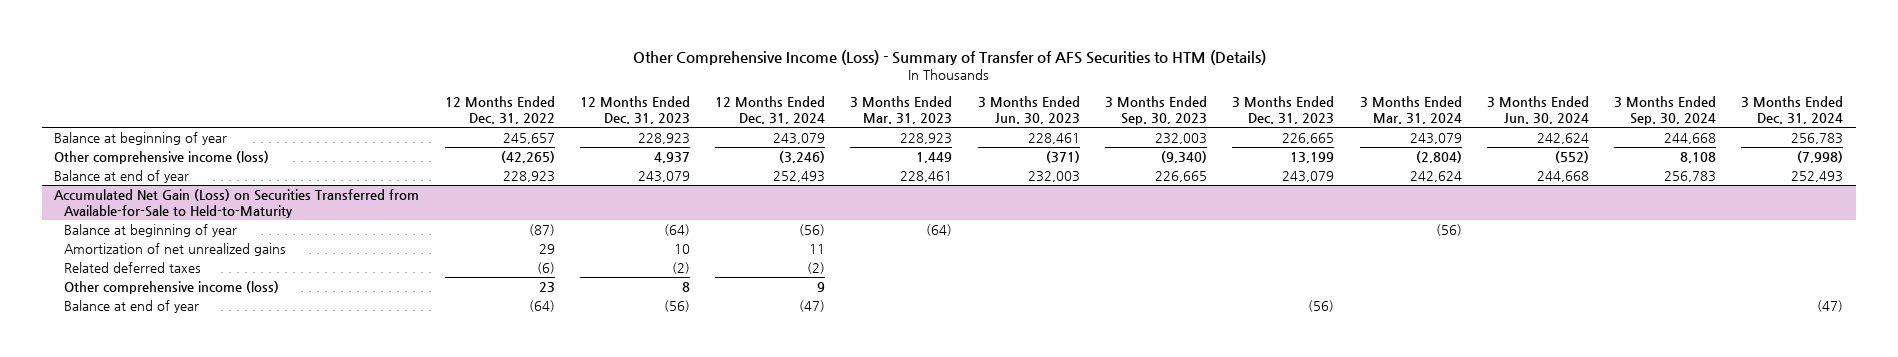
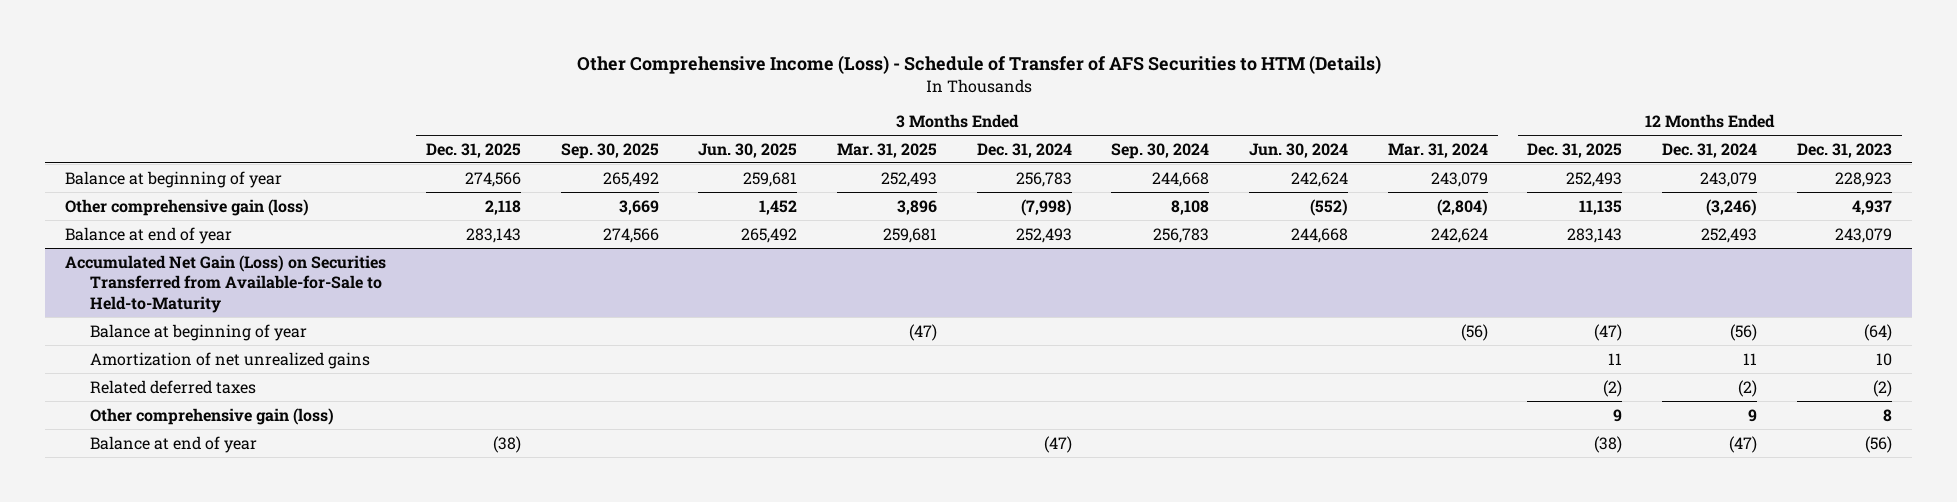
- Other Comprehensive Income (Loss) - Summary of Transfer of AFS Securities to HTM (Details)
+ Other Comprehensive Income (Loss) - Schedule of Transfer of AFS Securities to HTM (Details)
- | 12 Months Ended Dec. 31, 2022 | 12 Months Ended Dec. 31, 2023 | 12 Months Ended Dec. 31, 2024 | 3 Months Ended Mar. 31, 2023 | 3 Months Ended Jun. 30, 2023 | 3 Months Ended Sep. 30, 2023 | 3 Months Ended Dec. 31, 2023 | 3 Months Ended Mar. 31, 2024 | 3 Months Ended Jun. 30, 2024 | 3 Months Ended Sep. 30, 2024 | 3 Months Ended Dec. 31, 2024
+ | 3 Months Ended Dec. 31, 2025 | 3 Months Ended Sep. 30, 2025 | 3 Months Ended Jun. 30, 2025 | 3 Months Ended Mar. 31, 2025 | 3 Months Ended Dec. 31, 2024 | 3 Months Ended Sep. 30, 2024 | 3 Months Ended Jun. 30, 2024 | 3 Months Ended Mar. 31, 2024 | 12 Months Ended Dec. 31, 2025 | 12 Months Ended Dec. 31, 2024 | 12 Months Ended Dec. 31, 2023
- Other comprehensive income (loss) | (42,265) | 4,937 | (3,246) | 1,449 | (371) | (9,340) | 13,199 | (2,804) | (552) | 8,108 | (7,998)
+ Other comprehensive gain (loss) | 2,118 | 3,669 | 1,452 | 3,896 | (7,998) | 8,108 | (552) | (2,804) | 11,135 | (3,246) | 4,937
@ Accumulated Net Gain (Loss) on Securities Transferred from Available-for-Sale to Held-to-Maturity
- Other comprehensive income (loss) | 23 | 8 | 9 | | | | | | | |
+ Other comprehensive gain (loss) | | | | | | | | | 9 | 9 | 8

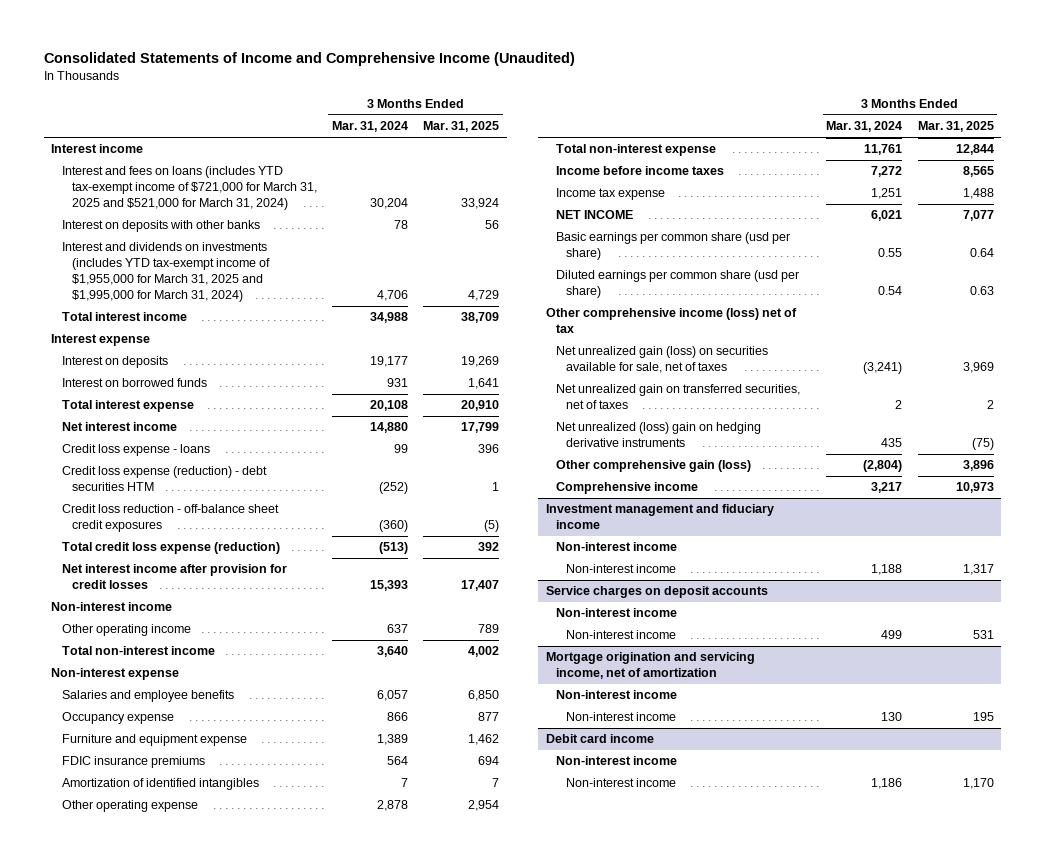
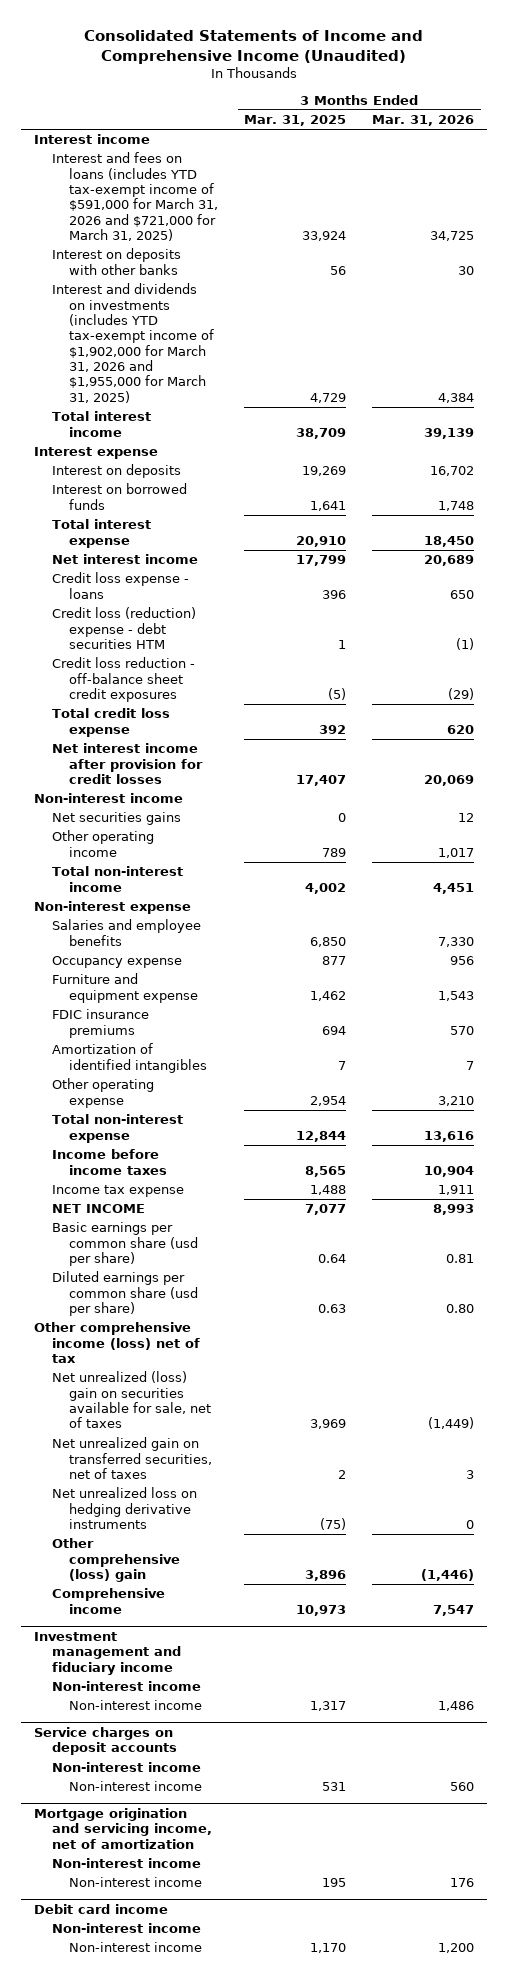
- | 3 Months Ended Mar. 31, 2024 | 3 Months Ended Mar. 31, 2025
+ | 3 Months Ended Mar. 31, 2025 | 3 Months Ended Mar. 31, 2026
- Interest and fees on loans (includes YTD tax-exempt income of $721,000 for March 31, 2025 and $521,000 for March 31, 2024) | 30,204 | 33,924
+ Interest and fees on loans (includes YTD tax-exempt income of $591,000 for March 31, 2026 and $721,000 for March 31, 2025) | 33,924 | 34,725
- Interest and dividends on investments (includes YTD tax-exempt income of $1,955,000 for March 31, 2025 and $1,995,000 for March 31, 2024) | 4,706 | 4,729
+ Interest and dividends on investments (includes YTD tax-exempt income of $1,902,000 for March 31, 2026 and $1,955,000 for March 31, 2025) | 4,729 | 4,384
- Credit loss expense (reduction) - debt securities HTM | (252) | 1
+ Credit loss (reduction) expense - debt securities HTM | 1 | (1)
- Total credit loss expense (reduction) | (513) | 392
+ Total credit loss expense | 392 | 620
+ Net securities gains | 0 | 12
- Net unrealized gain (loss) on securities available for sale, net of taxes | (3,241) | 3,969
+ Net unrealized (loss) gain on securities available for sale, net of taxes | 3,969 | (1,449)
- Net unrealized (loss) gain on hedging derivative instruments | 435 | (75)
- Other comprehensive gain (loss) | (2,804) | 3,896
+ Net unrealized loss on hedging derivative instruments | (75) | 0
+ Other comprehensive (loss) gain | 3,896 | (1,446)

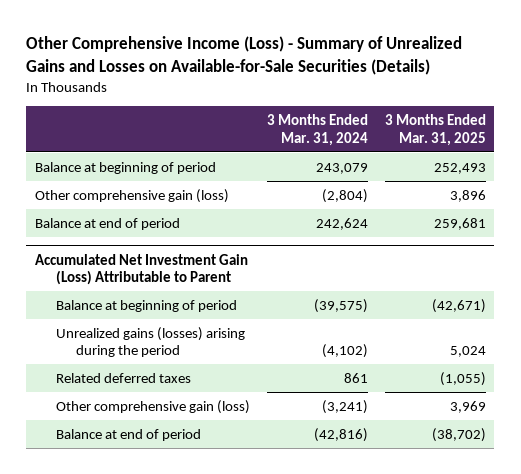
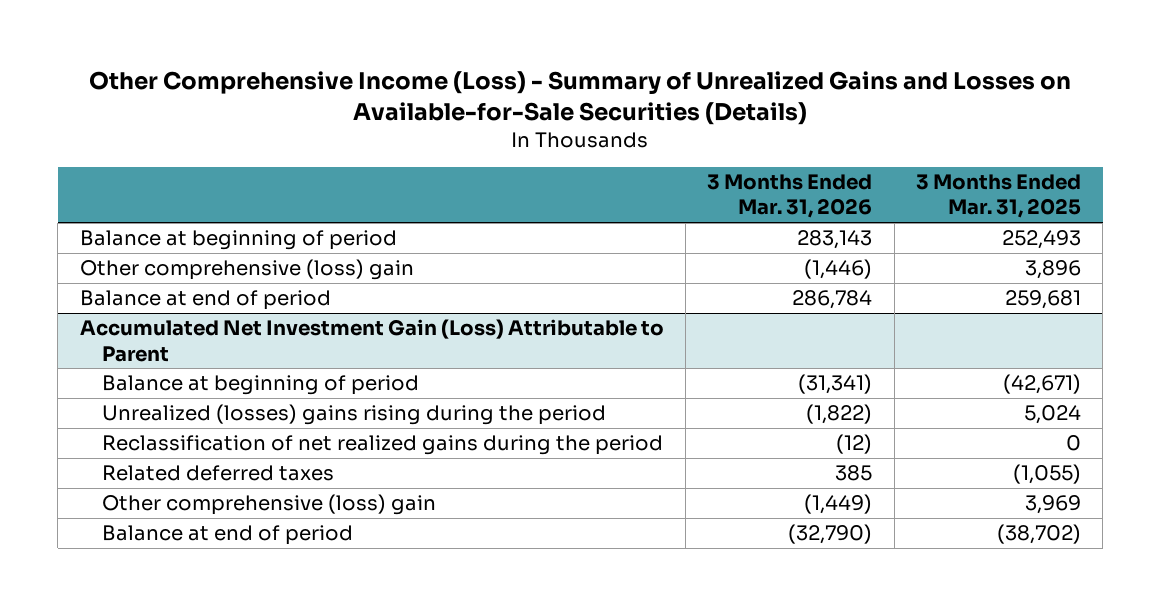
- | 3 Months Ended Mar. 31, 2024 | 3 Months Ended Mar. 31, 2025
+ | 3 Months Ended Mar. 31, 2026 | 3 Months Ended Mar. 31, 2025
- Other comprehensive gain (loss) | (2,804) | 3,896
+ Other comprehensive (loss) gain | (1,446) | 3,896
@ Accumulated Net Investment Gain (Loss) Attributable to Parent
- Unrealized gains (losses) arising during the period | (4,102) | 5,024
+ Unrealized (losses) gains rising during the period | (1,822) | 5,024
+ Reclassification of net realized gains during the period | (12) | 0
- Other comprehensive gain (loss) | (3,241) | 3,969
+ Other comprehensive (loss) gain | (1,449) | 3,969

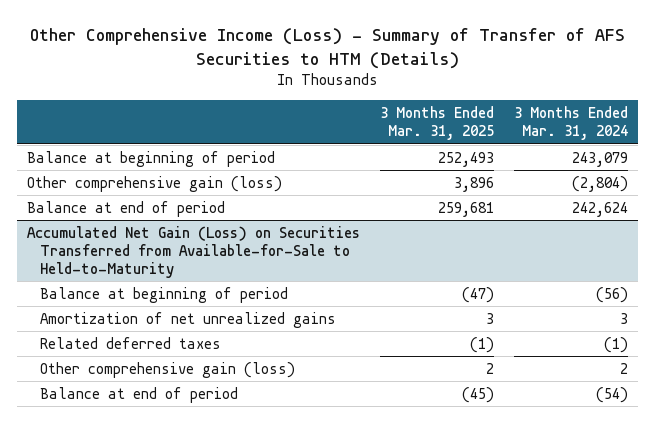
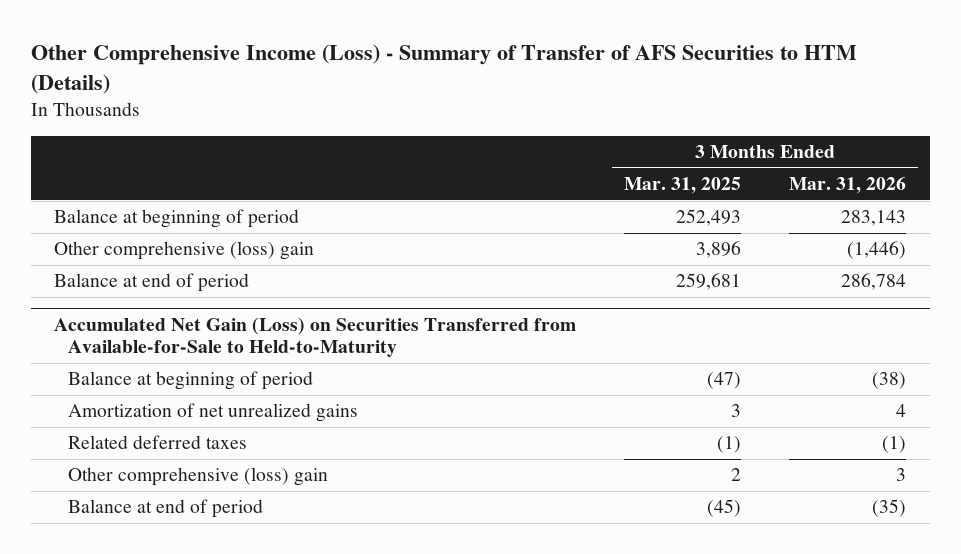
- | 3 Months Ended Mar. 31, 2025 | 3 Months Ended Mar. 31, 2024
+ | 3 Months Ended Mar. 31, 2025 | 3 Months Ended Mar. 31, 2026
- Other comprehensive gain (loss) | 3,896 | (2,804)
+ Other comprehensive (loss) gain | 3,896 | (1,446)
@ Accumulated Net Gain (Loss) on Securities Transferred from Available-for-Sale to Held-to-Maturity
- Other comprehensive gain (loss) | 2 | 2
+ Other comprehensive (loss) gain | 2 | 3

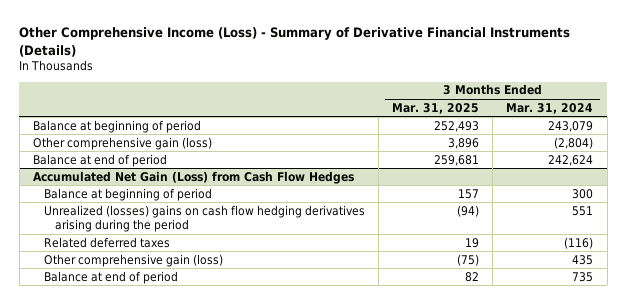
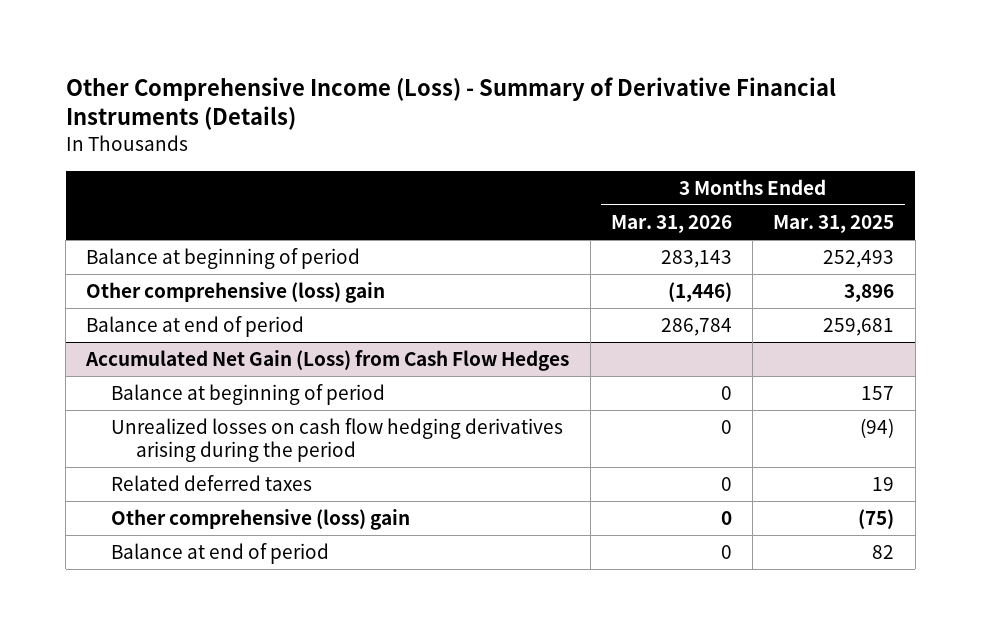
- | 3 Months Ended Mar. 31, 2025 | 3 Months Ended Mar. 31, 2024
+ | 3 Months Ended Mar. 31, 2026 | 3 Months Ended Mar. 31, 2025
- Other comprehensive gain (loss) | 3,896 | (2,804)
+ Other comprehensive (loss) gain | (1,446) | 3,896
@ Accumulated Net Gain (Loss) from Cash Flow Hedges
- Unrealized (losses) gains on cash flow hedging derivatives arising during the period | (94) | 551
+ Unrealized losses on cash flow hedging derivatives arising during the period | 0 | (94)
- Other comprehensive gain (loss) | (75) | 435
+ Other comprehensive (loss) gain | 0 | (75)

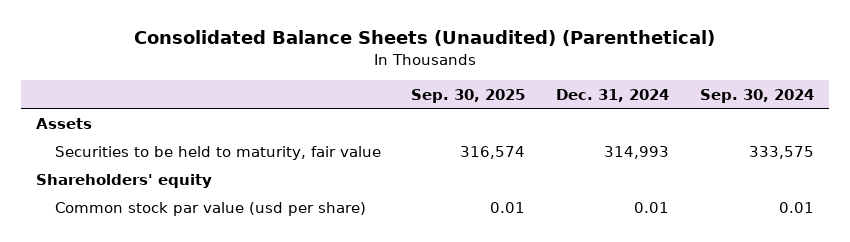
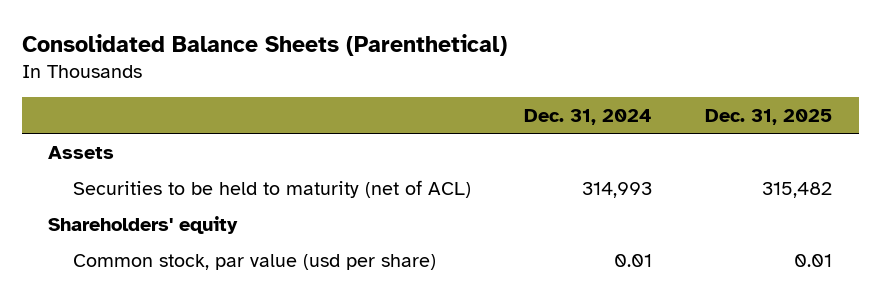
- Consolidated Balance Sheets (Unaudited) (Parenthetical)
+ Consolidated Balance Sheets (Parenthetical)
- | Sep. 30, 2025 | Dec. 31, 2024 | Sep. 30, 2024
+ | Dec. 31, 2024 | Dec. 31, 2025
- Securities to be held to maturity, fair value | 316,574 | 314,993 | 333,575
+ Securities to be held to maturity (net of ACL) | 314,993 | 315,482
- Common stock par value (usd per share) | 0.01 | 0.01 | 0.01
+ Common stock, par value (usd per share) | 0.01 | 0.01

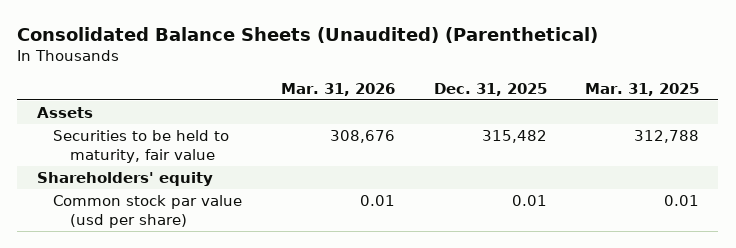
- Consolidated Balance Sheets (Parenthetical)
+ Consolidated Balance Sheets (Unaudited) (Parenthetical)
- | Dec. 31, 2024 | Dec. 31, 2025
+ | Mar. 31, 2026 | Dec. 31, 2025 | Mar. 31, 2025
- Securities to be held to maturity (net of ACL) | 314,993 | 315,482
+ Securities to be held to maturity, fair value | 308,676 | 315,482 | 312,788
- Common stock, par value (usd per share) | 0.01 | 0.01
+ Common stock par value (usd per share) | 0.01 | 0.01 | 0.01

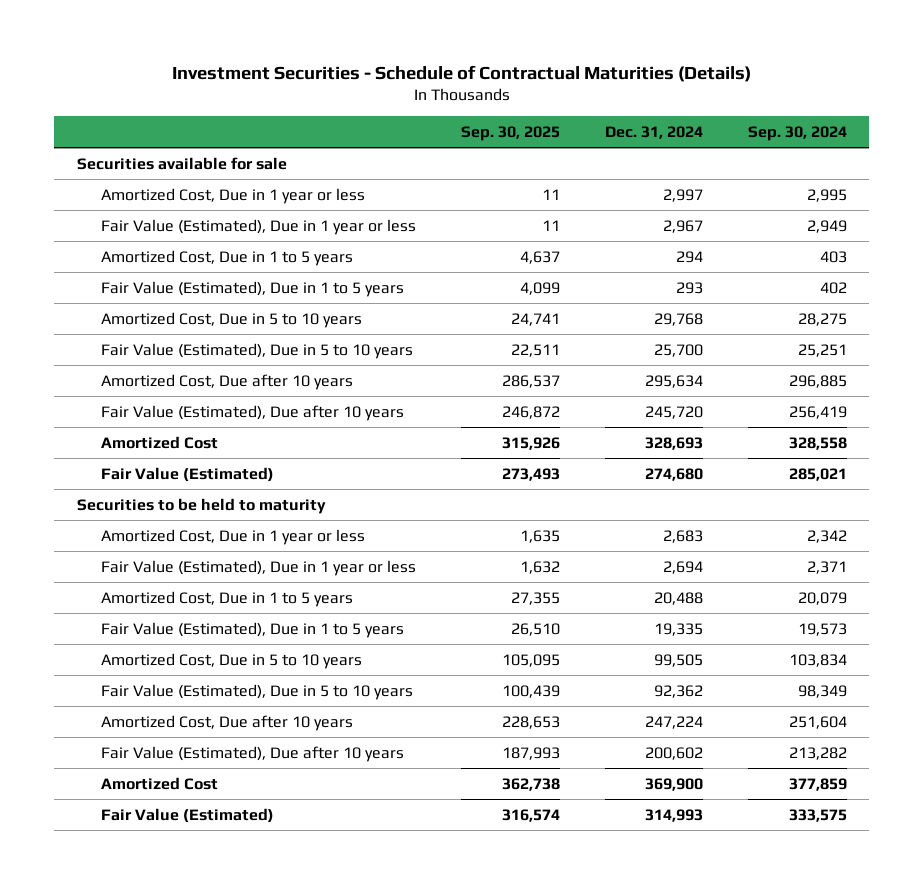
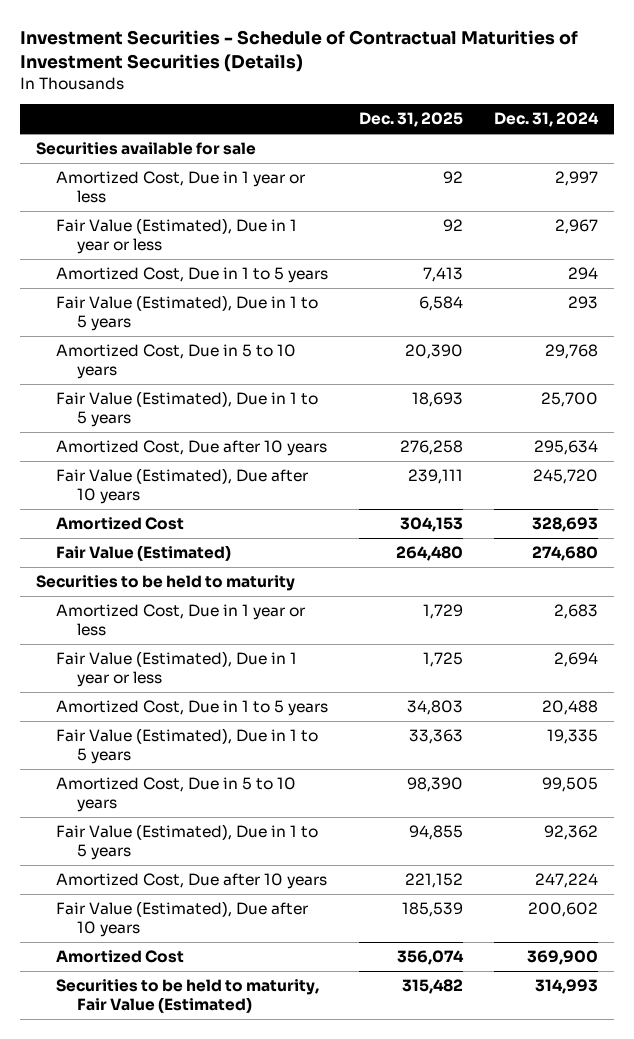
- Investment Securities - Schedule of Contractual Maturities (Details)
+ Investment Securities - Schedule of Contractual Maturities of Investment Securities (Details)
- | Sep. 30, 2025 | Dec. 31, 2024 | Sep. 30, 2024
+ | Dec. 31, 2025 | Dec. 31, 2024
- Fair Value (Estimated), Due in 5 to 10 years | 22,511 | 25,700 | 25,251
+ Fair Value (Estimated), Due in 1 to 5 years | 18,693 | 25,700
- Fair Value (Estimated), Due in 5 to 10 years | 100,439 | 92,362 | 98,349
+ Fair Value (Estimated), Due in 1 to 5 years | 94,855 | 92,362
- Fair Value (Estimated) | 316,574 | 314,993 | 333,575
+ Securities to be held to maturity, Fair Value (Estimated) | 315,482 | 314,993

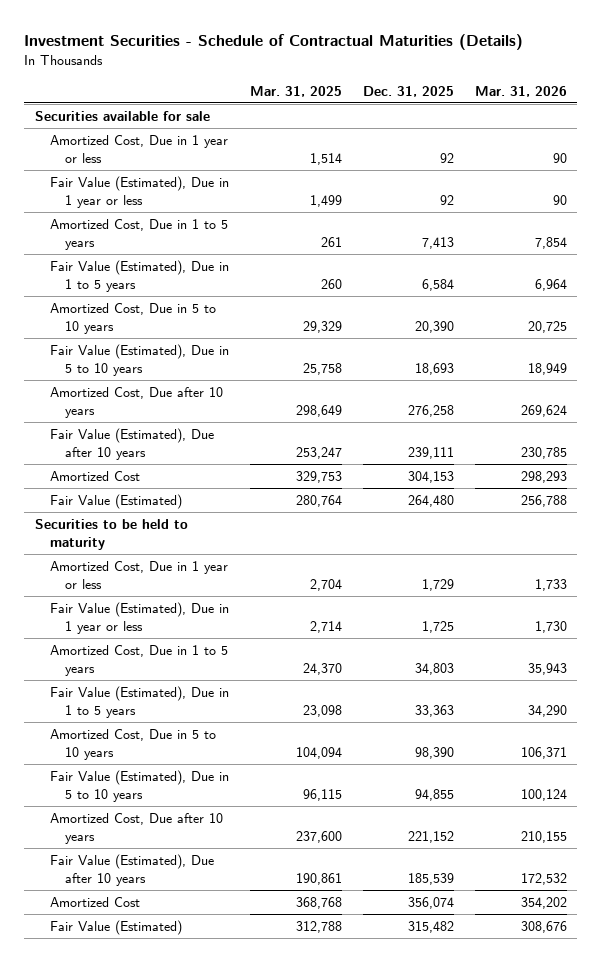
- Investment Securities - Schedule of Contractual Maturities of Investment Securities (Details)
+ Investment Securities - Schedule of Contractual Maturities (Details)
- | Dec. 31, 2025 | Dec. 31, 2024
+ | Mar. 31, 2025 | Dec. 31, 2025 | Mar. 31, 2026
- Fair Value (Estimated), Due in 1 to 5 years | 18,693 | 25,700
+ Fair Value (Estimated), Due in 5 to 10 years | 25,758 | 18,693 | 18,949
- Fair Value (Estimated), Due in 1 to 5 years | 94,855 | 92,362
+ Fair Value (Estimated), Due in 5 to 10 years | 96,115 | 94,855 | 100,124
- Securities to be held to maturity, Fair Value (Estimated) | 315,482 | 314,993
+ Fair Value (Estimated) | 312,788 | 315,482 | 308,676

